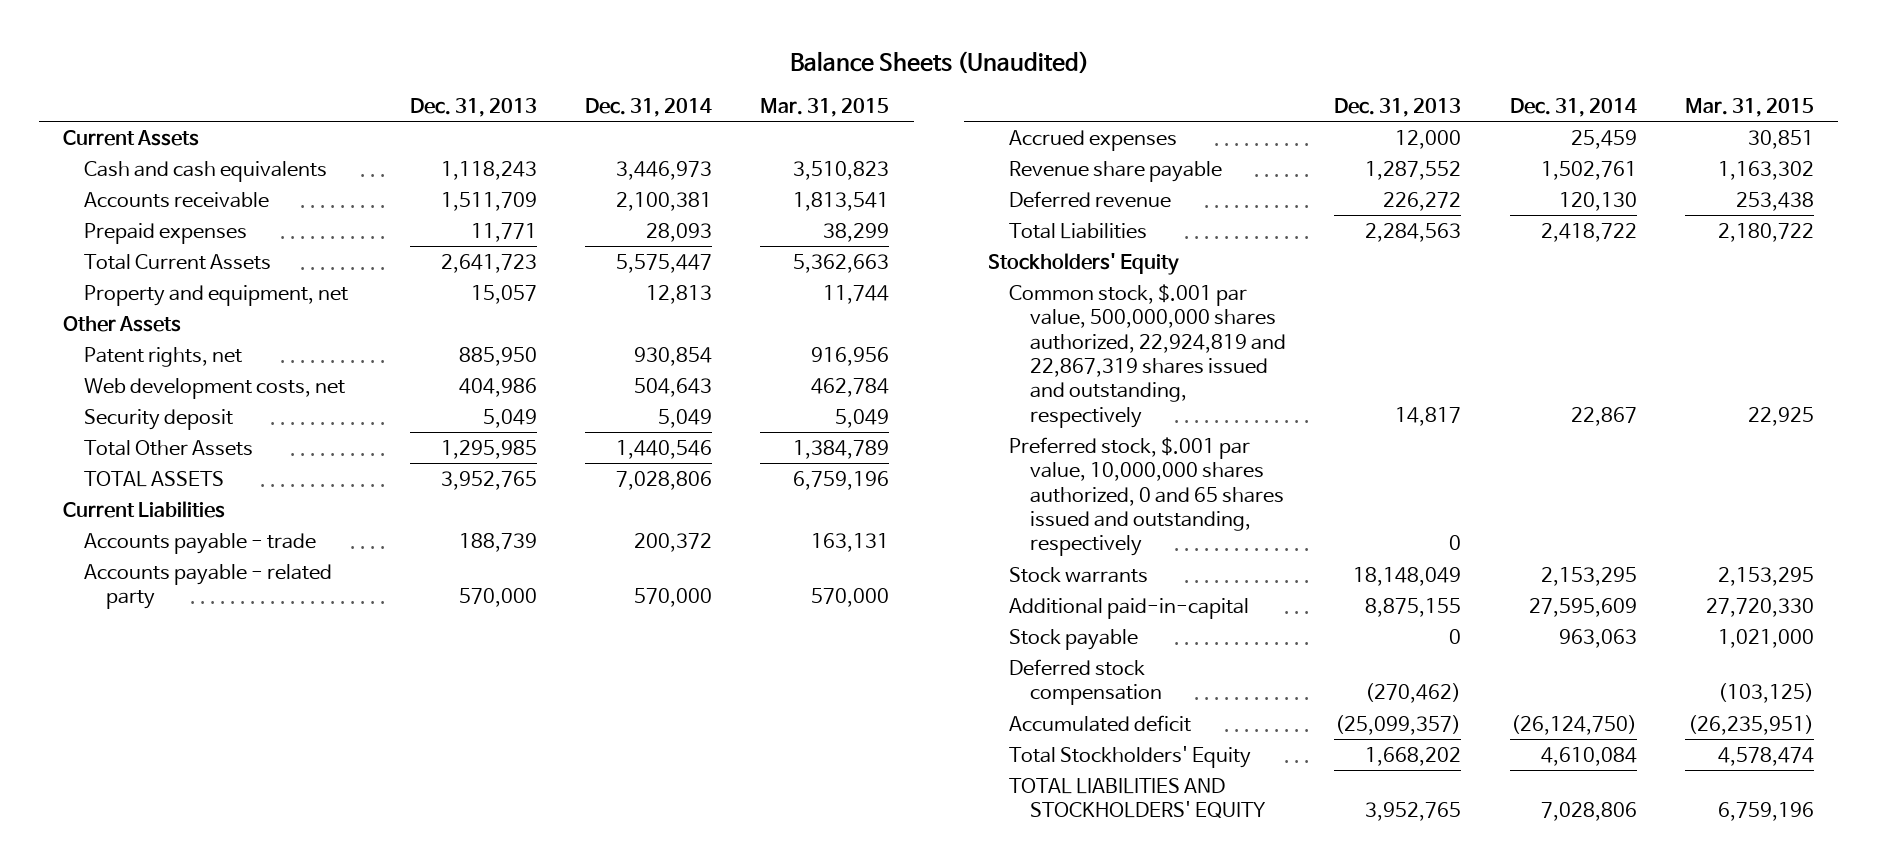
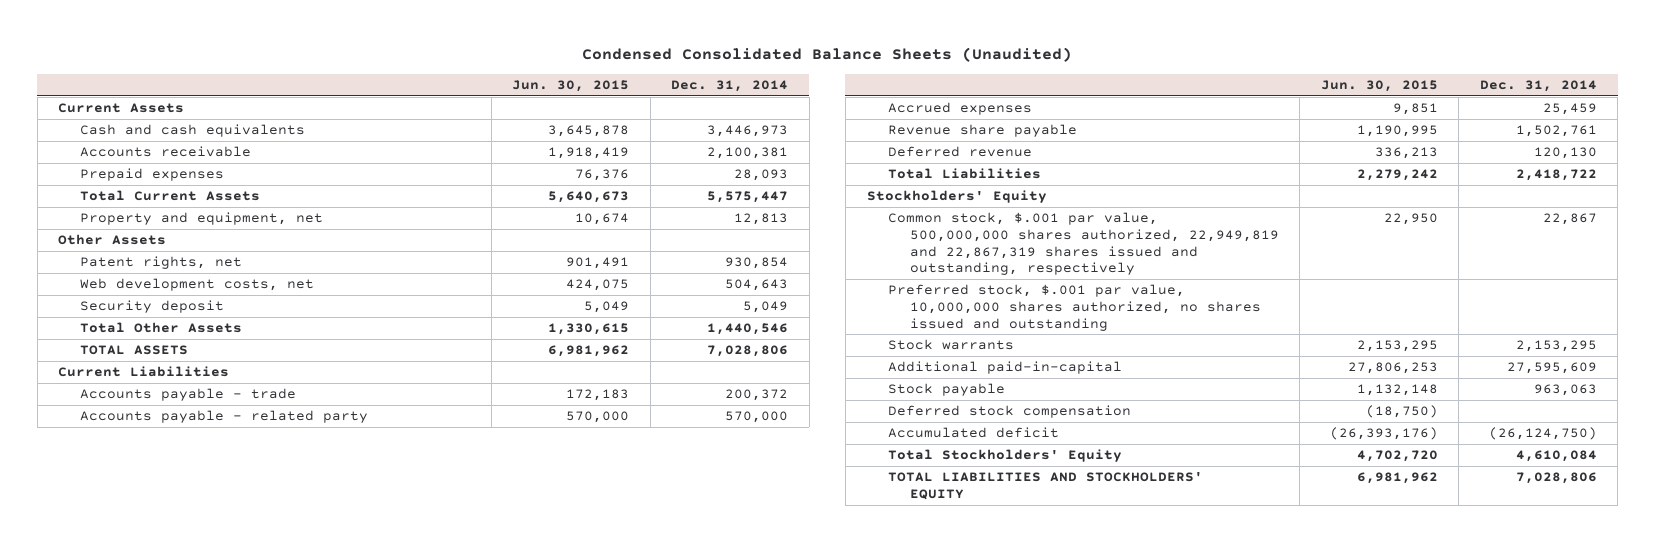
- Balance Sheets (Unaudited)
+ Condensed Consolidated Balance Sheets (Unaudited)
- | Dec. 31, 2013 | Dec. 31, 2014 | Mar. 31, 2015
+ | Jun. 30, 2015 | Dec. 31, 2014
- Common stock, $.001 par value, 500,000,000 shares authorized, 22,924,819 and 22,867,319 shares issued and outstanding, respectively | 14,817 | 22,867 | 22,925
- Preferred stock, $.001 par value, 10,000,000 shares authorized, 0 and 65 shares issued and outstanding, respectively | 0 | |
+ Common stock, $.001 par value, 500,000,000 shares authorized, 22,949,819 and 22,867,319 shares issued and outstanding, respectively | 22,950 | 22,867
+ Preferred stock, $.001 par value, 10,000,000 shares authorized, no shares issued and outstanding

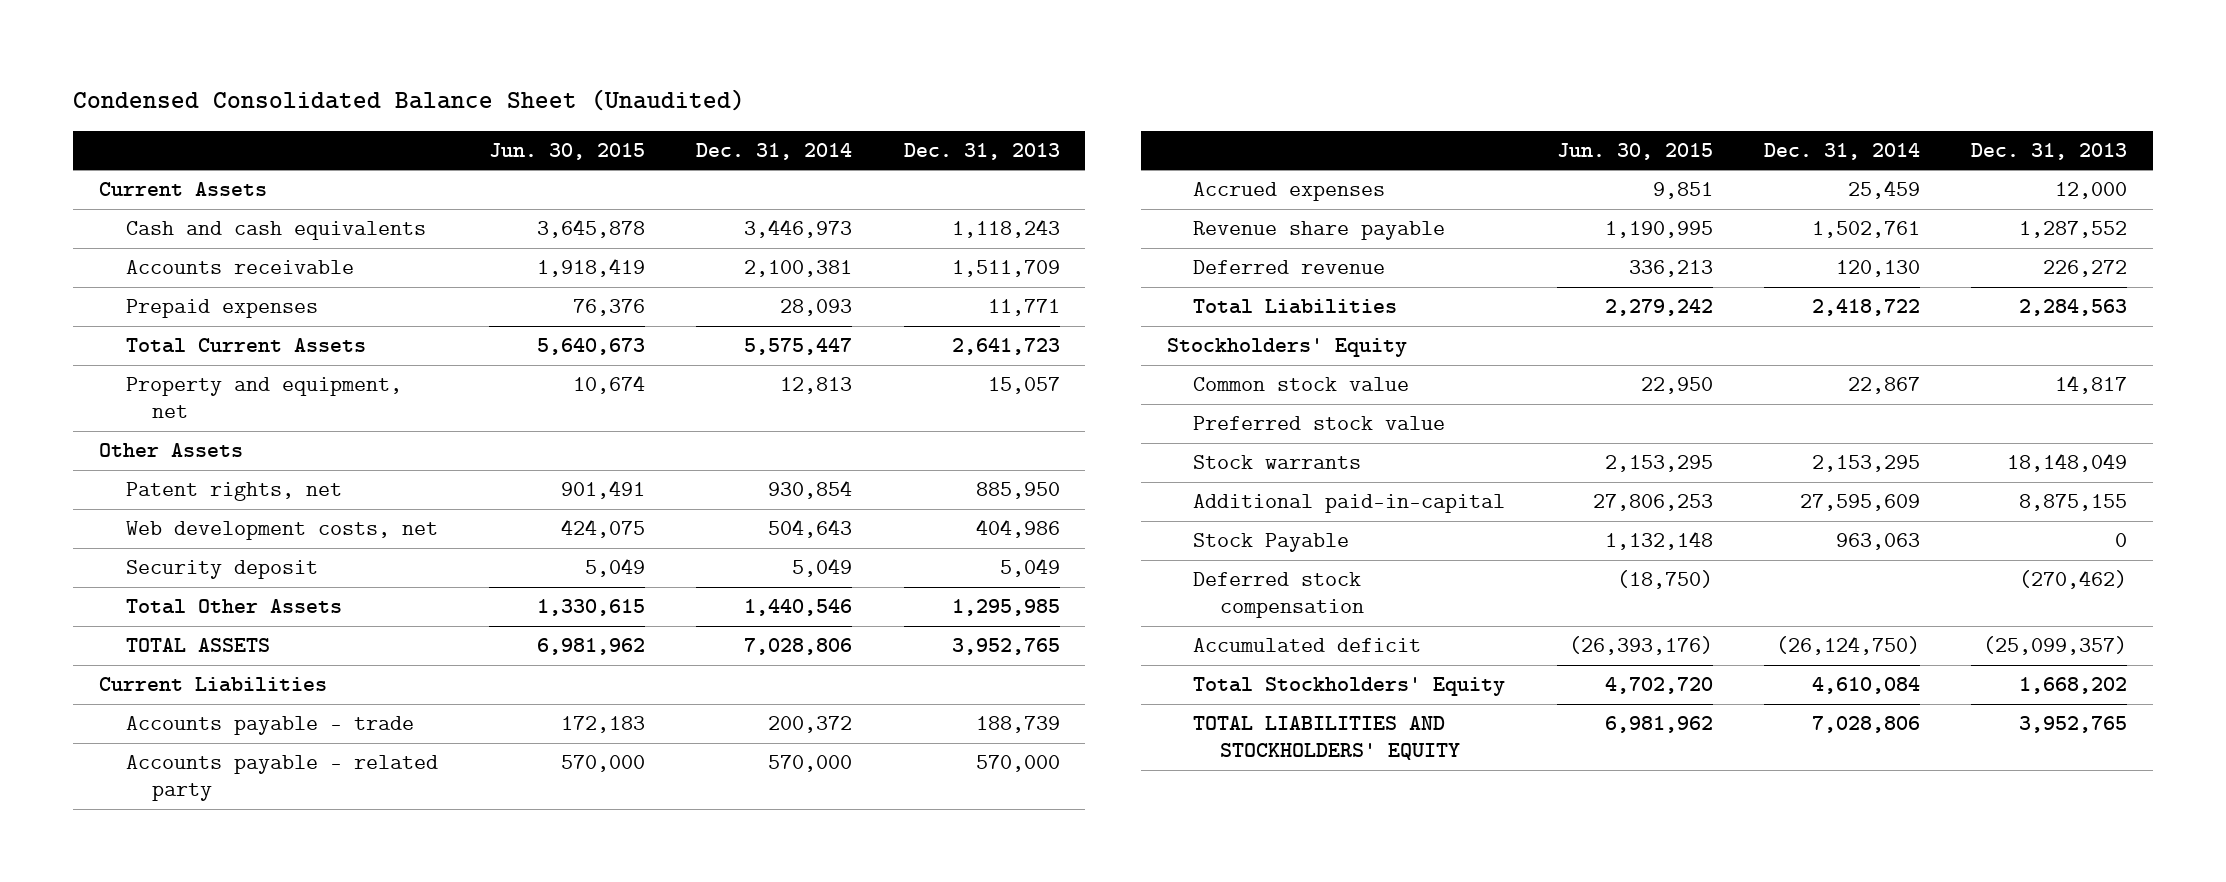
- Condensed Consolidated Balance Sheets (Unaudited)
+ Condensed Consolidated Balance Sheet (Unaudited)
- | Jun. 30, 2015 | Dec. 31, 2014
+ | Jun. 30, 2015 | Dec. 31, 2014 | Dec. 31, 2013
- Common stock, $.001 par value, 500,000,000 shares authorized, 22,949,819 and 22,867,319 shares issued and outstanding, respectively | 22,950 | 22,867
- Preferred stock, $.001 par value, 10,000,000 shares authorized, no shares issued and outstanding
+ Common stock value | 22,950 | 22,867 | 14,817
+ Preferred stock value
- Stock payable | 1,132,148 | 963,063
+ Stock Payable | 1,132,148 | 963,063 | 0

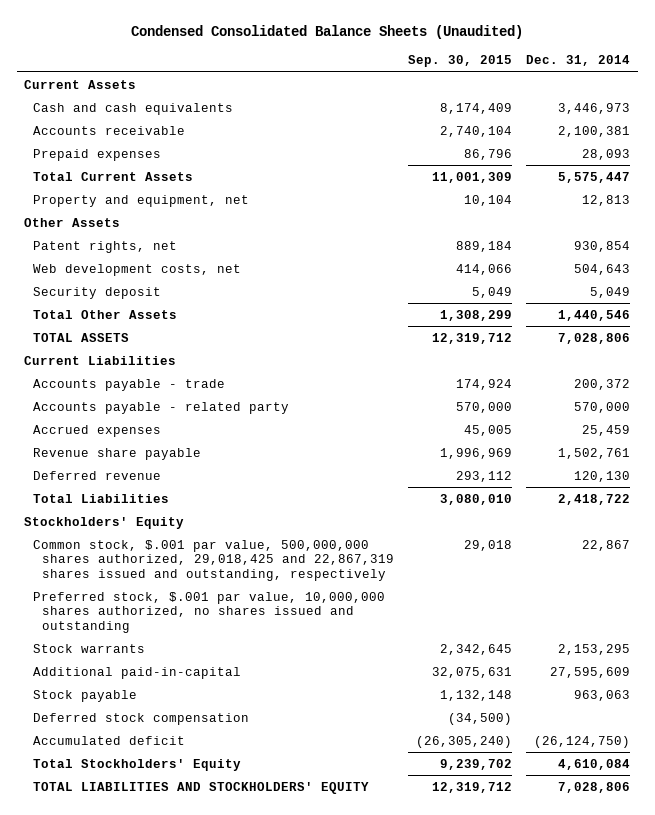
- Condensed Consolidated Balance Sheet (Unaudited)
+ Condensed Consolidated Balance Sheets (Unaudited)
- | Jun. 30, 2015 | Dec. 31, 2014 | Dec. 31, 2013
+ | Sep. 30, 2015 | Dec. 31, 2014
- Common stock value | 22,950 | 22,867 | 14,817
- Preferred stock value
+ Common stock, $.001 par value, 500,000,000 shares authorized, 29,018,425 and 22,867,319 shares issued and outstanding, respectively | 29,018 | 22,867
+ Preferred stock, $.001 par value, 10,000,000 shares authorized, no shares issued and outstanding
- Stock Payable | 1,132,148 | 963,063 | 0
+ Stock payable | 1,132,148 | 963,063

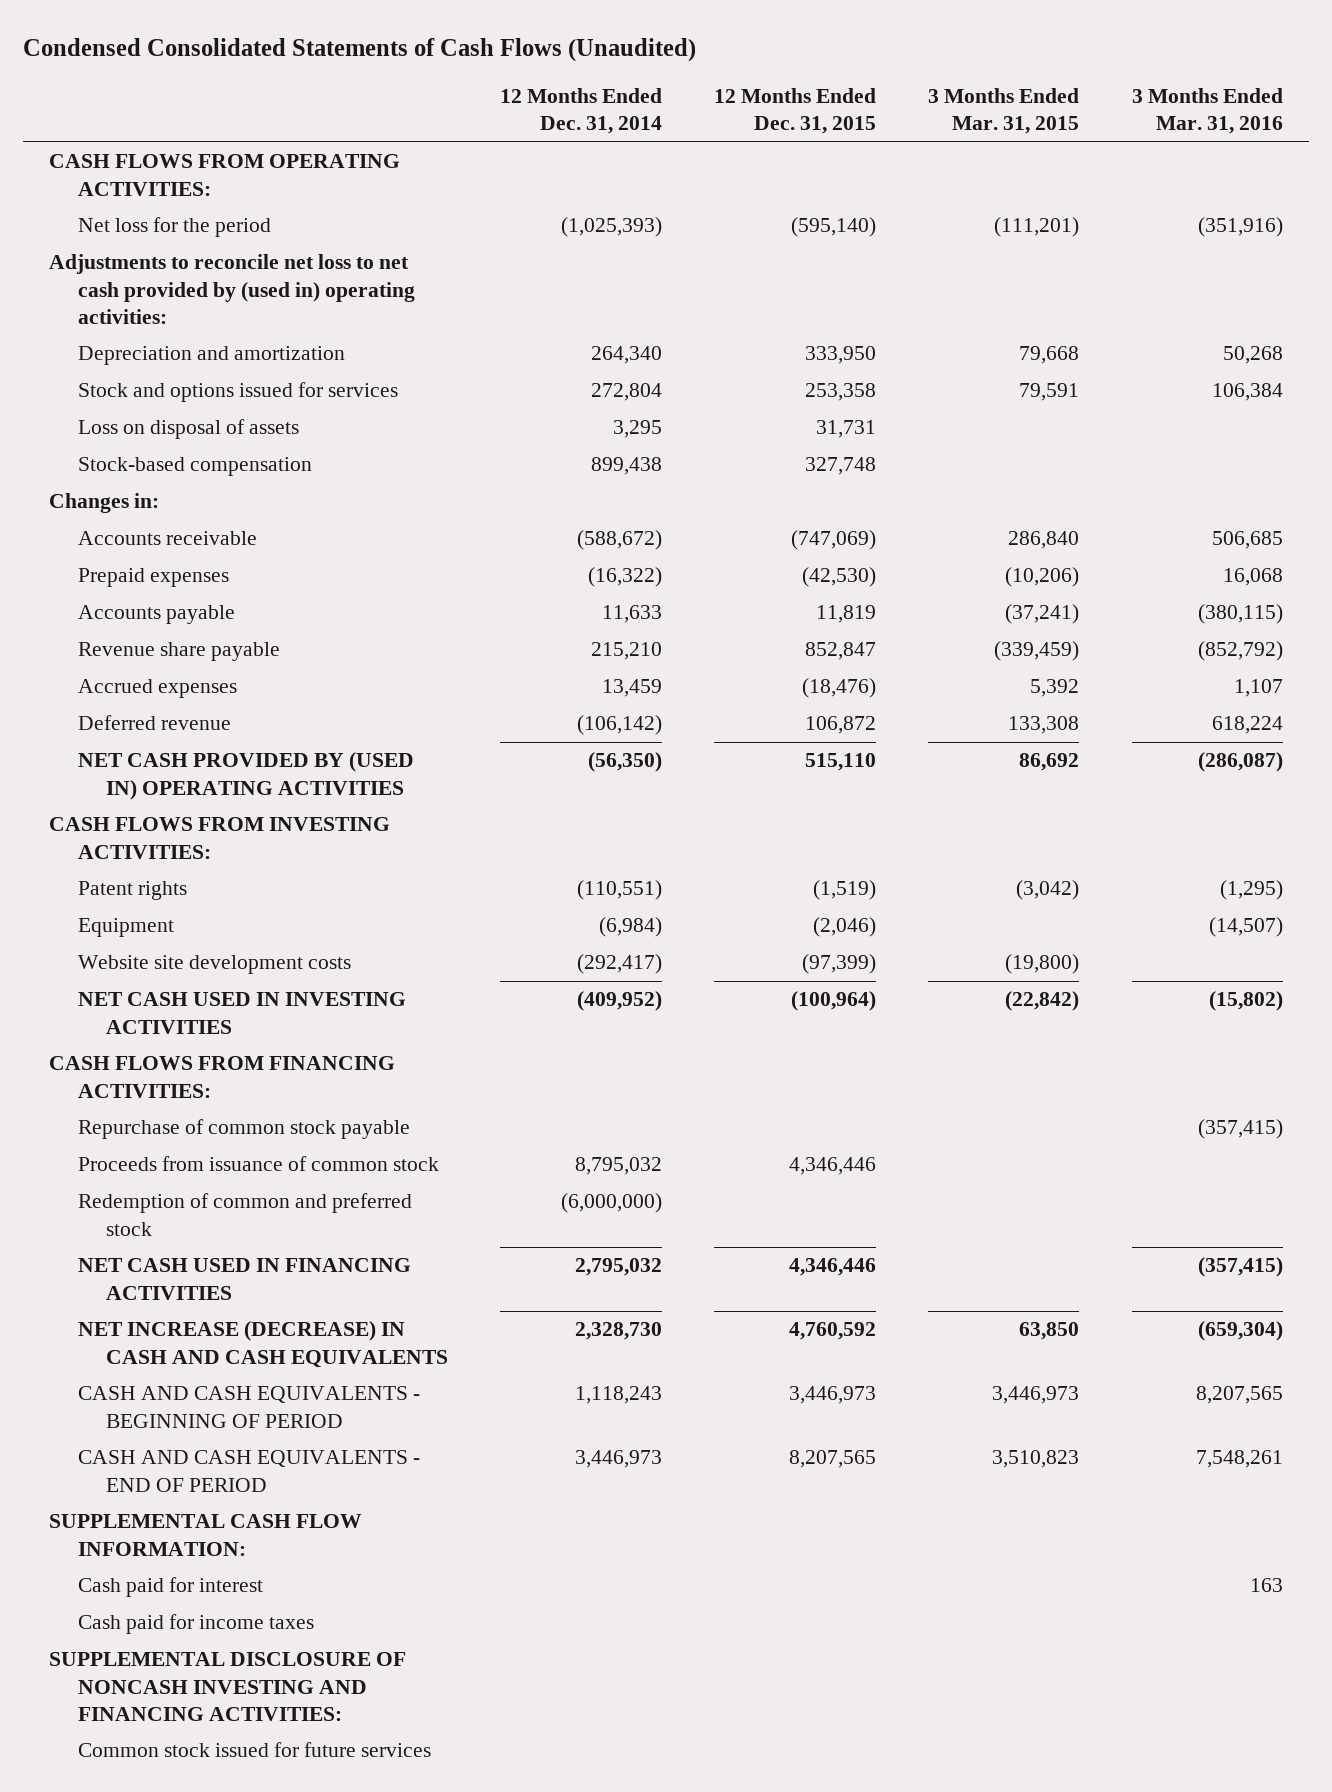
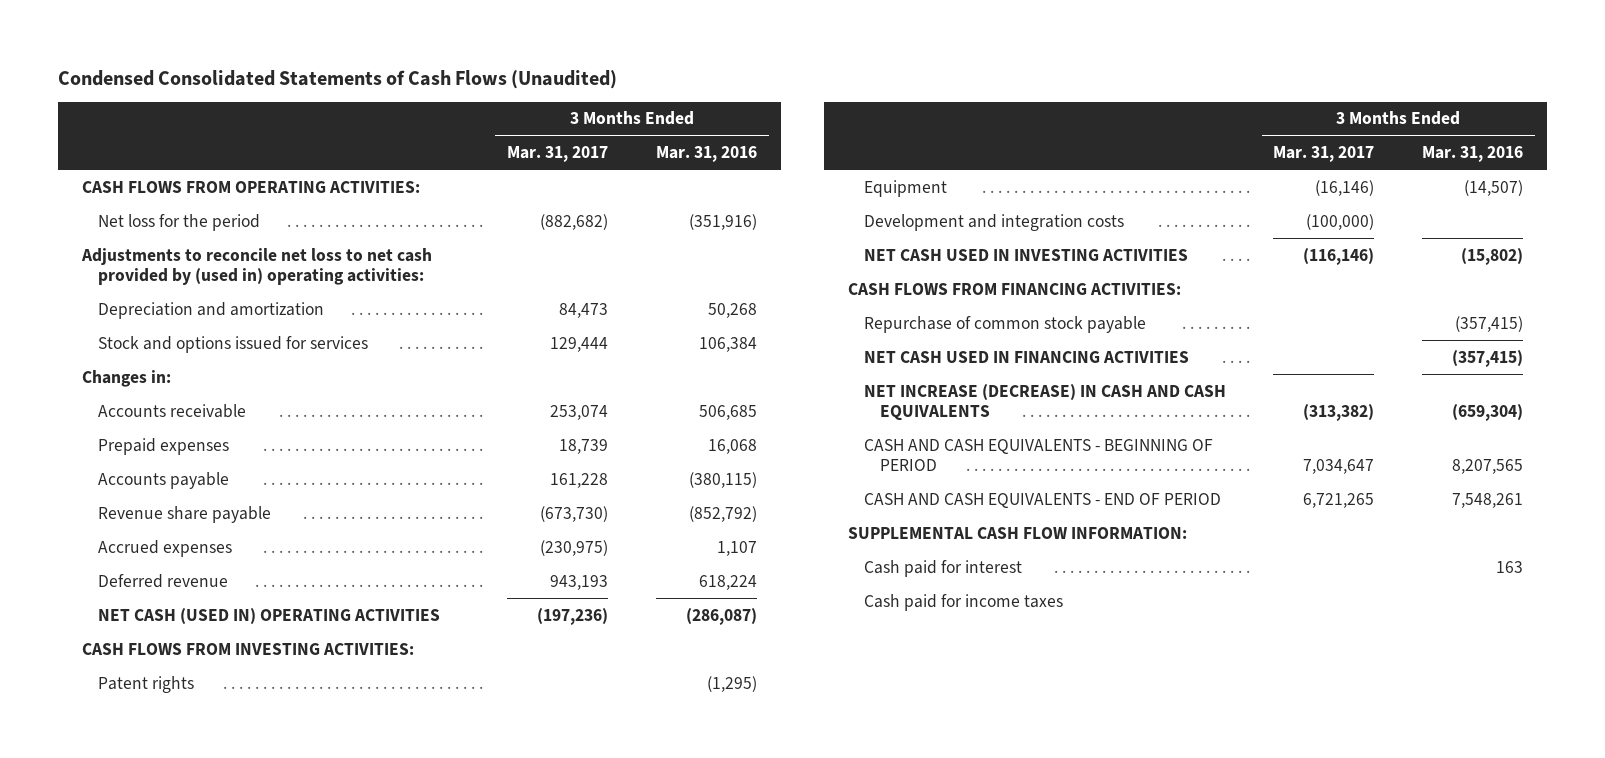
- | 12 Months Ended Dec. 31, 2014 | 12 Months Ended Dec. 31, 2015 | 3 Months Ended Mar. 31, 2015 | 3 Months Ended Mar. 31, 2016
+ | 3 Months Ended Mar. 31, 2017 | 3 Months Ended Mar. 31, 2016
- Loss on disposal of assets | 3,295 | 31,731 | |
- Stock-based compensation | 899,438 | 327,748 | |
- NET CASH PROVIDED BY (USED IN) OPERATING ACTIVITIES | (56,350) | 515,110 | 86,692 | (286,087)
+ NET CASH (USED IN) OPERATING ACTIVITIES | (197,236) | (286,087)
- Website site development costs | (292,417) | (97,399) | (19,800) |
+ Development and integration costs | (100,000) |
- Proceeds from issuance of common stock | 8,795,032 | 4,346,446 | |
- Redemption of common and preferred stock | (6,000,000) | | |
- SUPPLEMENTAL DISCLOSURE OF NONCASH INVESTING AND FINANCING ACTIVITIES:
- Common stock issued for future services

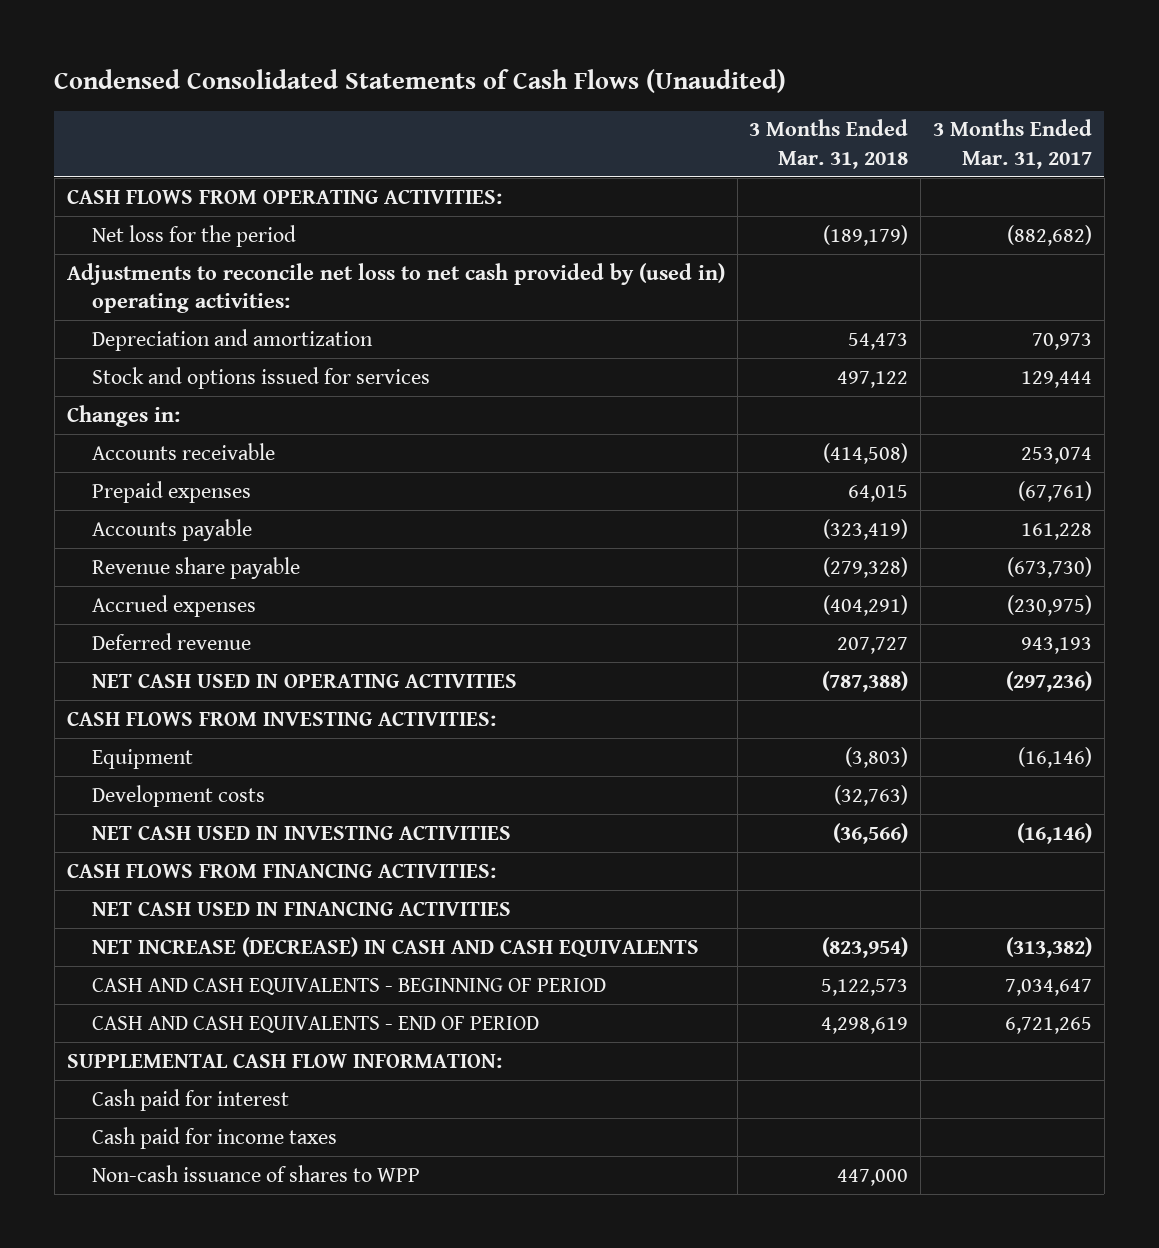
- | 3 Months Ended Mar. 31, 2017 | 3 Months Ended Mar. 31, 2016
+ | 3 Months Ended Mar. 31, 2018 | 3 Months Ended Mar. 31, 2017
- Depreciation and amortization | 84,473 | 50,268
+ Depreciation and amortization | 54,473 | 70,973
- Prepaid expenses | 18,739 | 16,068
+ Prepaid expenses | 64,015 | (67,761)
- NET CASH (USED IN) OPERATING ACTIVITIES | (197,236) | (286,087)
+ NET CASH USED IN OPERATING ACTIVITIES | (787,388) | (297,236)
- Patent rights | | (1,295)
- Development and integration costs | (100,000) |
- NET CASH USED IN INVESTING ACTIVITIES | (116,146) | (15,802)
+ Development costs | (32,763) |
+ NET CASH USED IN INVESTING ACTIVITIES | (36,566) | (16,146)
- Repurchase of common stock payable | | (357,415)
+ Non-cash issuance of shares to WPP | 447,000 |

